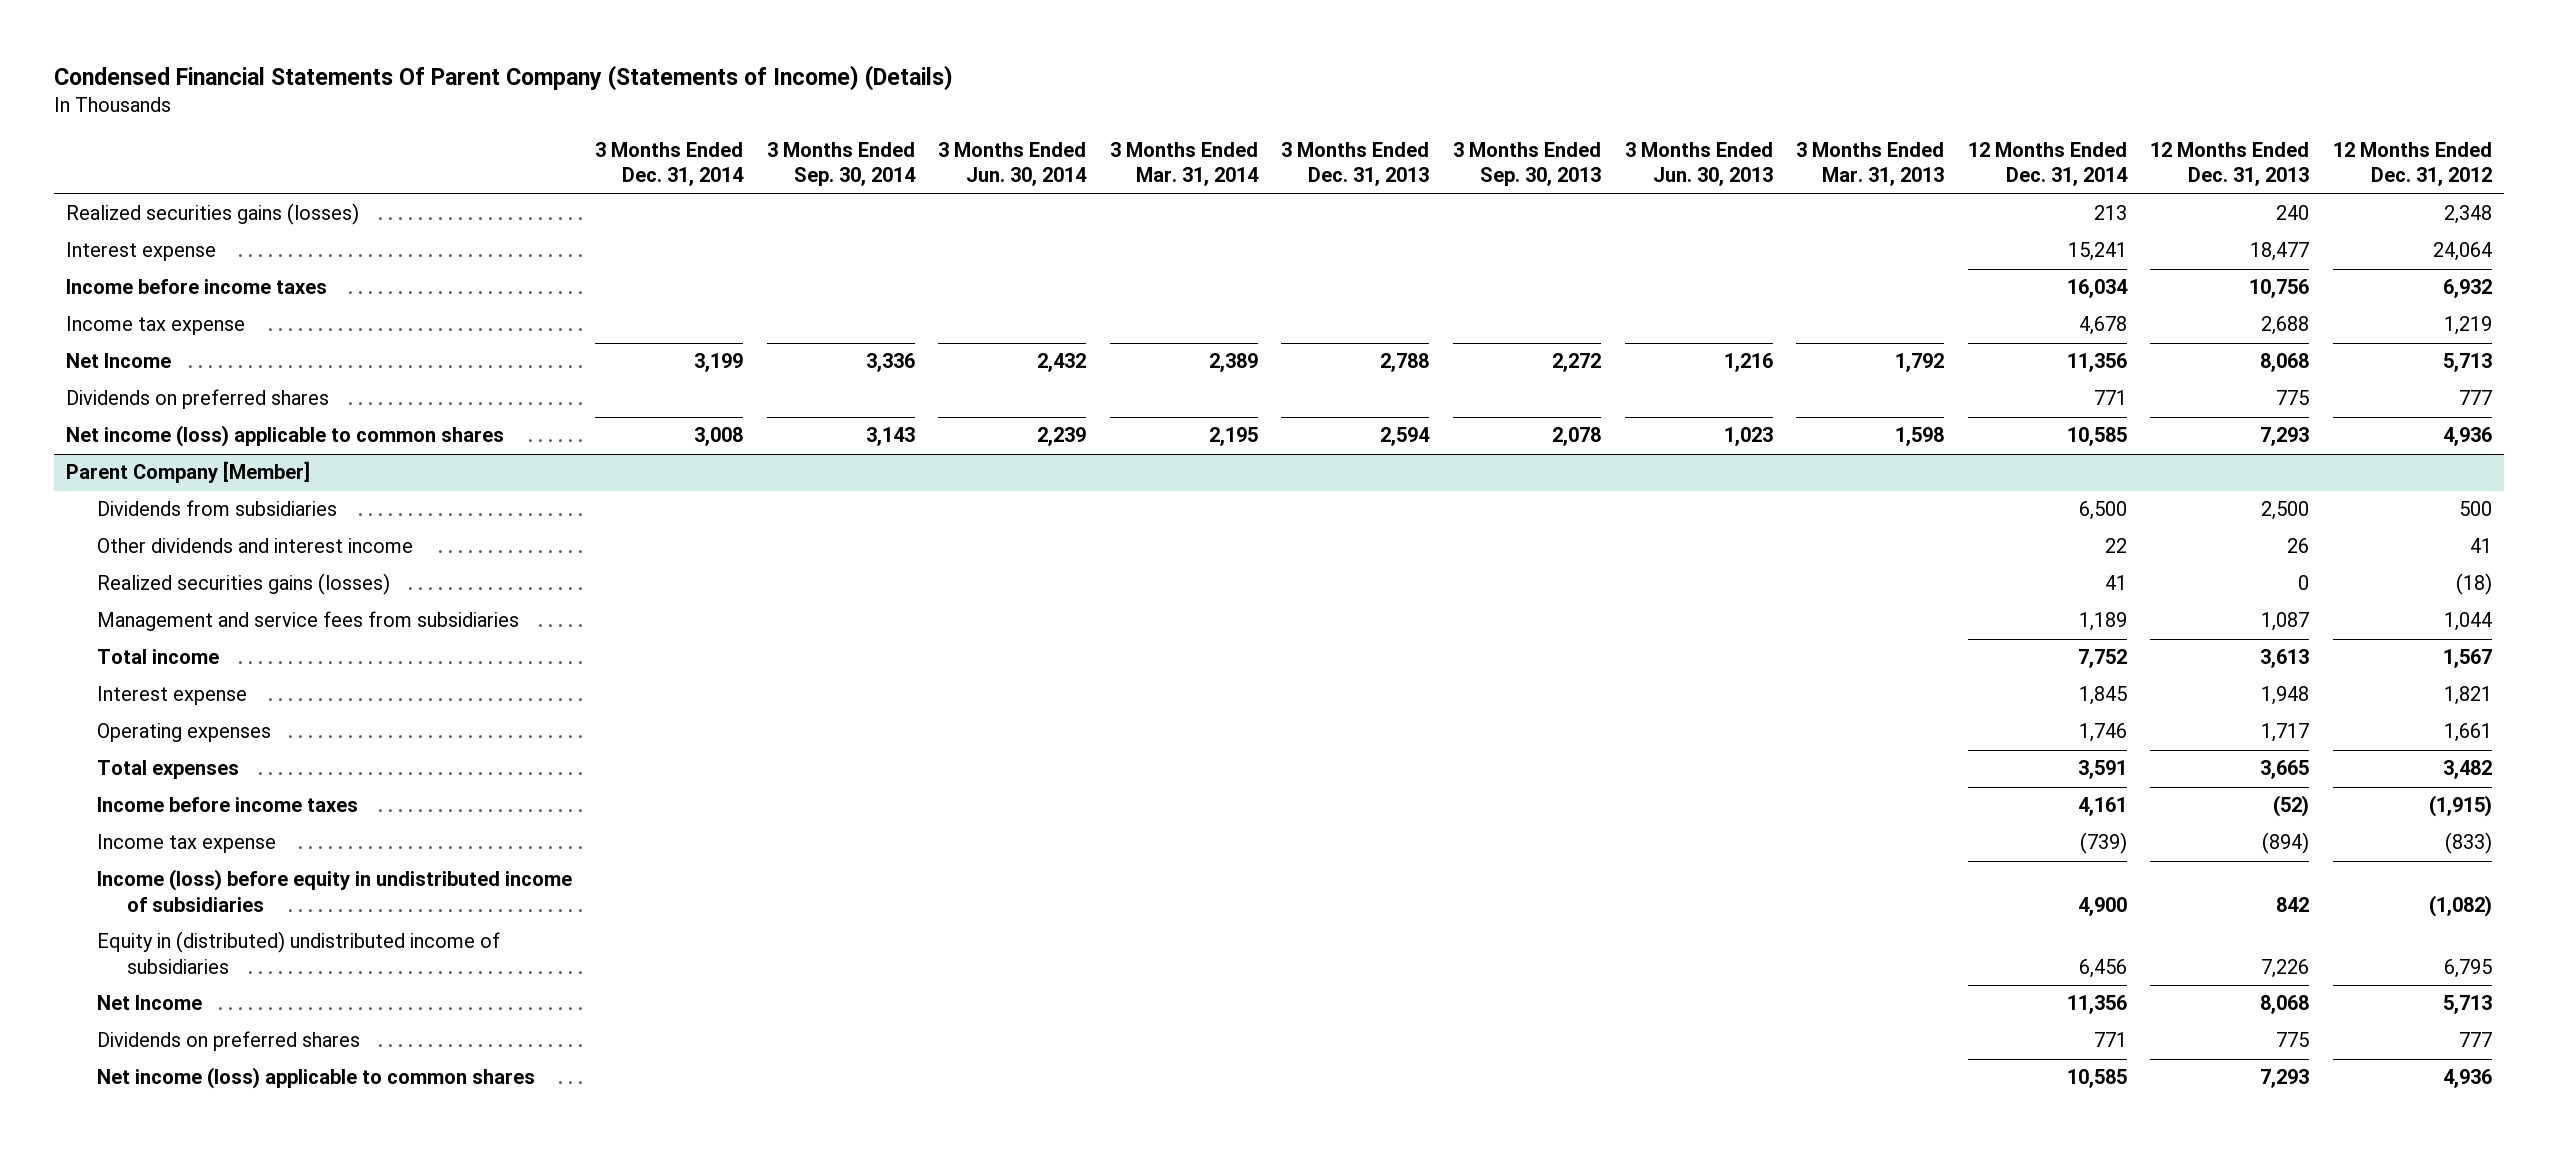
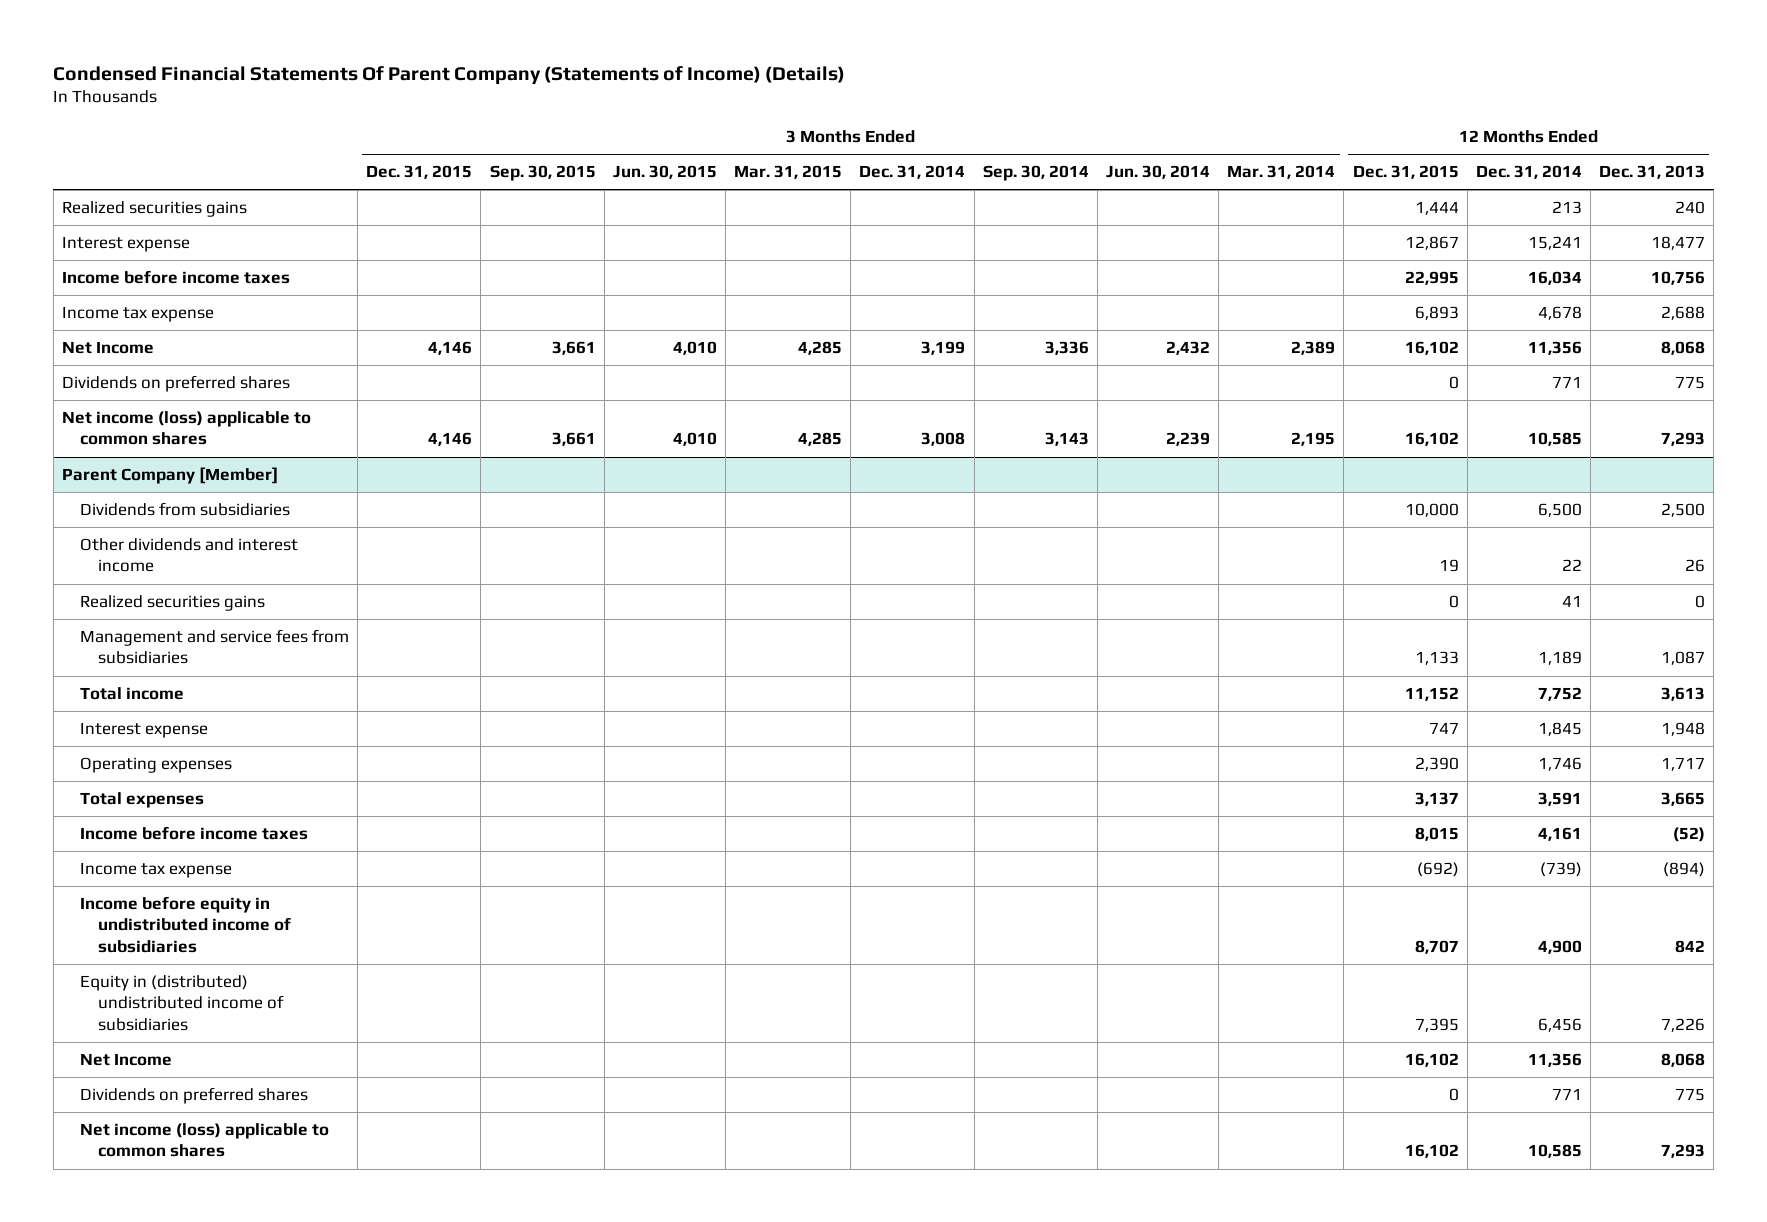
- | 3 Months Ended Dec. 31, 2014 | 3 Months Ended Sep. 30, 2014 | 3 Months Ended Jun. 30, 2014 | 3 Months Ended Mar. 31, 2014 | 3 Months Ended Dec. 31, 2013 | 3 Months Ended Sep. 30, 2013 | 3 Months Ended Jun. 30, 2013 | 3 Months Ended Mar. 31, 2013 | 12 Months Ended Dec. 31, 2014 | 12 Months Ended Dec. 31, 2013 | 12 Months Ended Dec. 31, 2012
+ | 3 Months Ended Dec. 31, 2015 | 3 Months Ended Sep. 30, 2015 | 3 Months Ended Jun. 30, 2015 | 3 Months Ended Mar. 31, 2015 | 3 Months Ended Dec. 31, 2014 | 3 Months Ended Sep. 30, 2014 | 3 Months Ended Jun. 30, 2014 | 3 Months Ended Mar. 31, 2014 | 12 Months Ended Dec. 31, 2015 | 12 Months Ended Dec. 31, 2014 | 12 Months Ended Dec. 31, 2013
- Realized securities gains (losses) | | | | | | | | | 213 | 240 | 2,348
+ Realized securities gains | | | | | | | | | 1,444 | 213 | 240
@ Parent Company [Member]
- Realized securities gains (losses) | | | | | | | | | 41 | 0 | (18)
+ Realized securities gains | | | | | | | | | 0 | 41 | 0
- Income (loss) before equity in undistributed income of subsidiaries | | | | | | | | | 4,900 | 842 | (1,082)
+ Income before equity in undistributed income of subsidiaries | | | | | | | | | 8,707 | 4,900 | 842

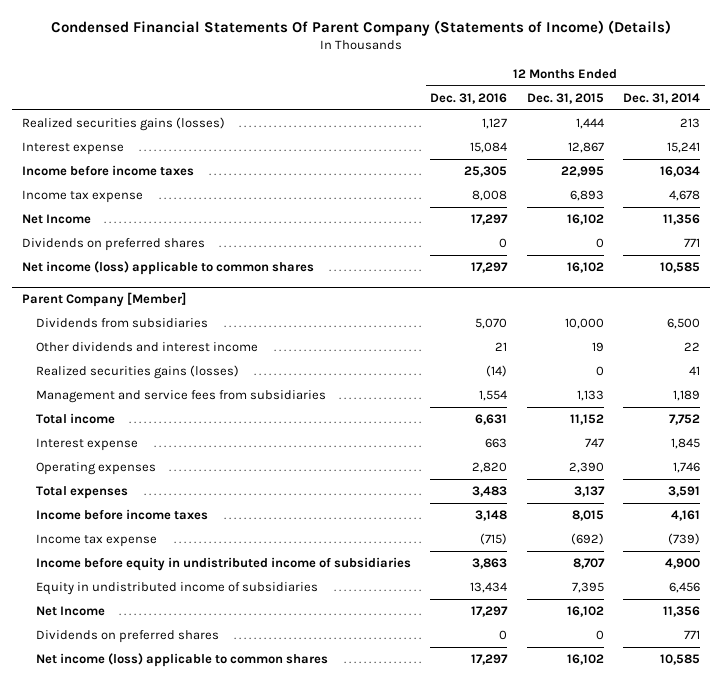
- | 3 Months Ended Dec. 31, 2015 | 3 Months Ended Sep. 30, 2015 | 3 Months Ended Jun. 30, 2015 | 3 Months Ended Mar. 31, 2015 | 3 Months Ended Dec. 31, 2014 | 3 Months Ended Sep. 30, 2014 | 3 Months Ended Jun. 30, 2014 | 3 Months Ended Mar. 31, 2014 | 12 Months Ended Dec. 31, 2015 | 12 Months Ended Dec. 31, 2014 | 12 Months Ended Dec. 31, 2013
+ | 12 Months Ended Dec. 31, 2016 | 12 Months Ended Dec. 31, 2015 | 12 Months Ended Dec. 31, 2014
- Realized securities gains | | | | | | | | | 1,444 | 213 | 240
+ Realized securities gains (losses) | 1,127 | 1,444 | 213
@ Parent Company [Member]
- Realized securities gains | | | | | | | | | 0 | 41 | 0
+ Realized securities gains (losses) | (14) | 0 | 41
- Equity in (distributed) undistributed income of subsidiaries | | | | | | | | | 7,395 | 6,456 | 7,226
+ Equity in undistributed income of subsidiaries | 13,434 | 7,395 | 6,456

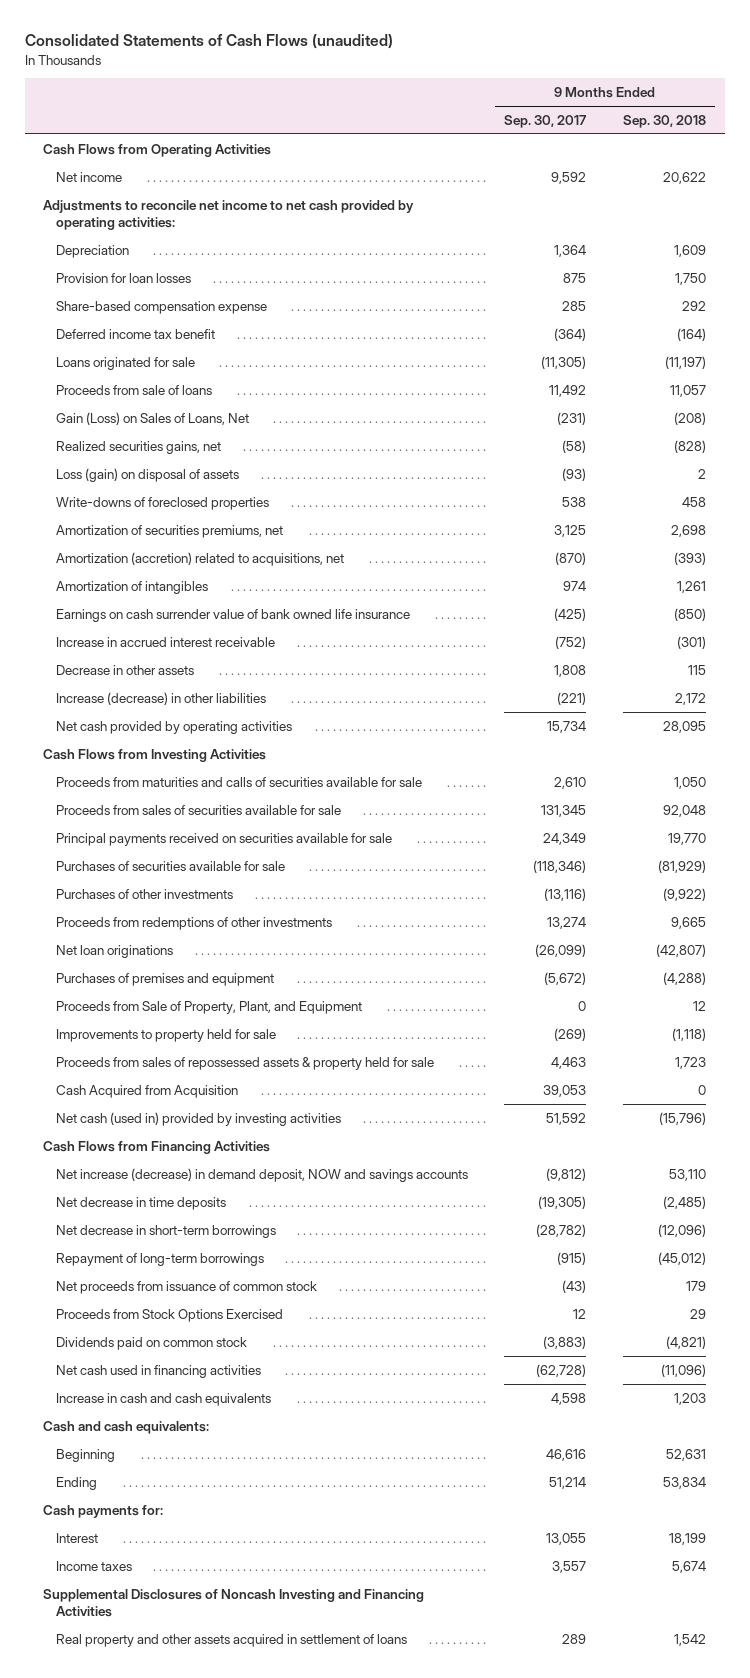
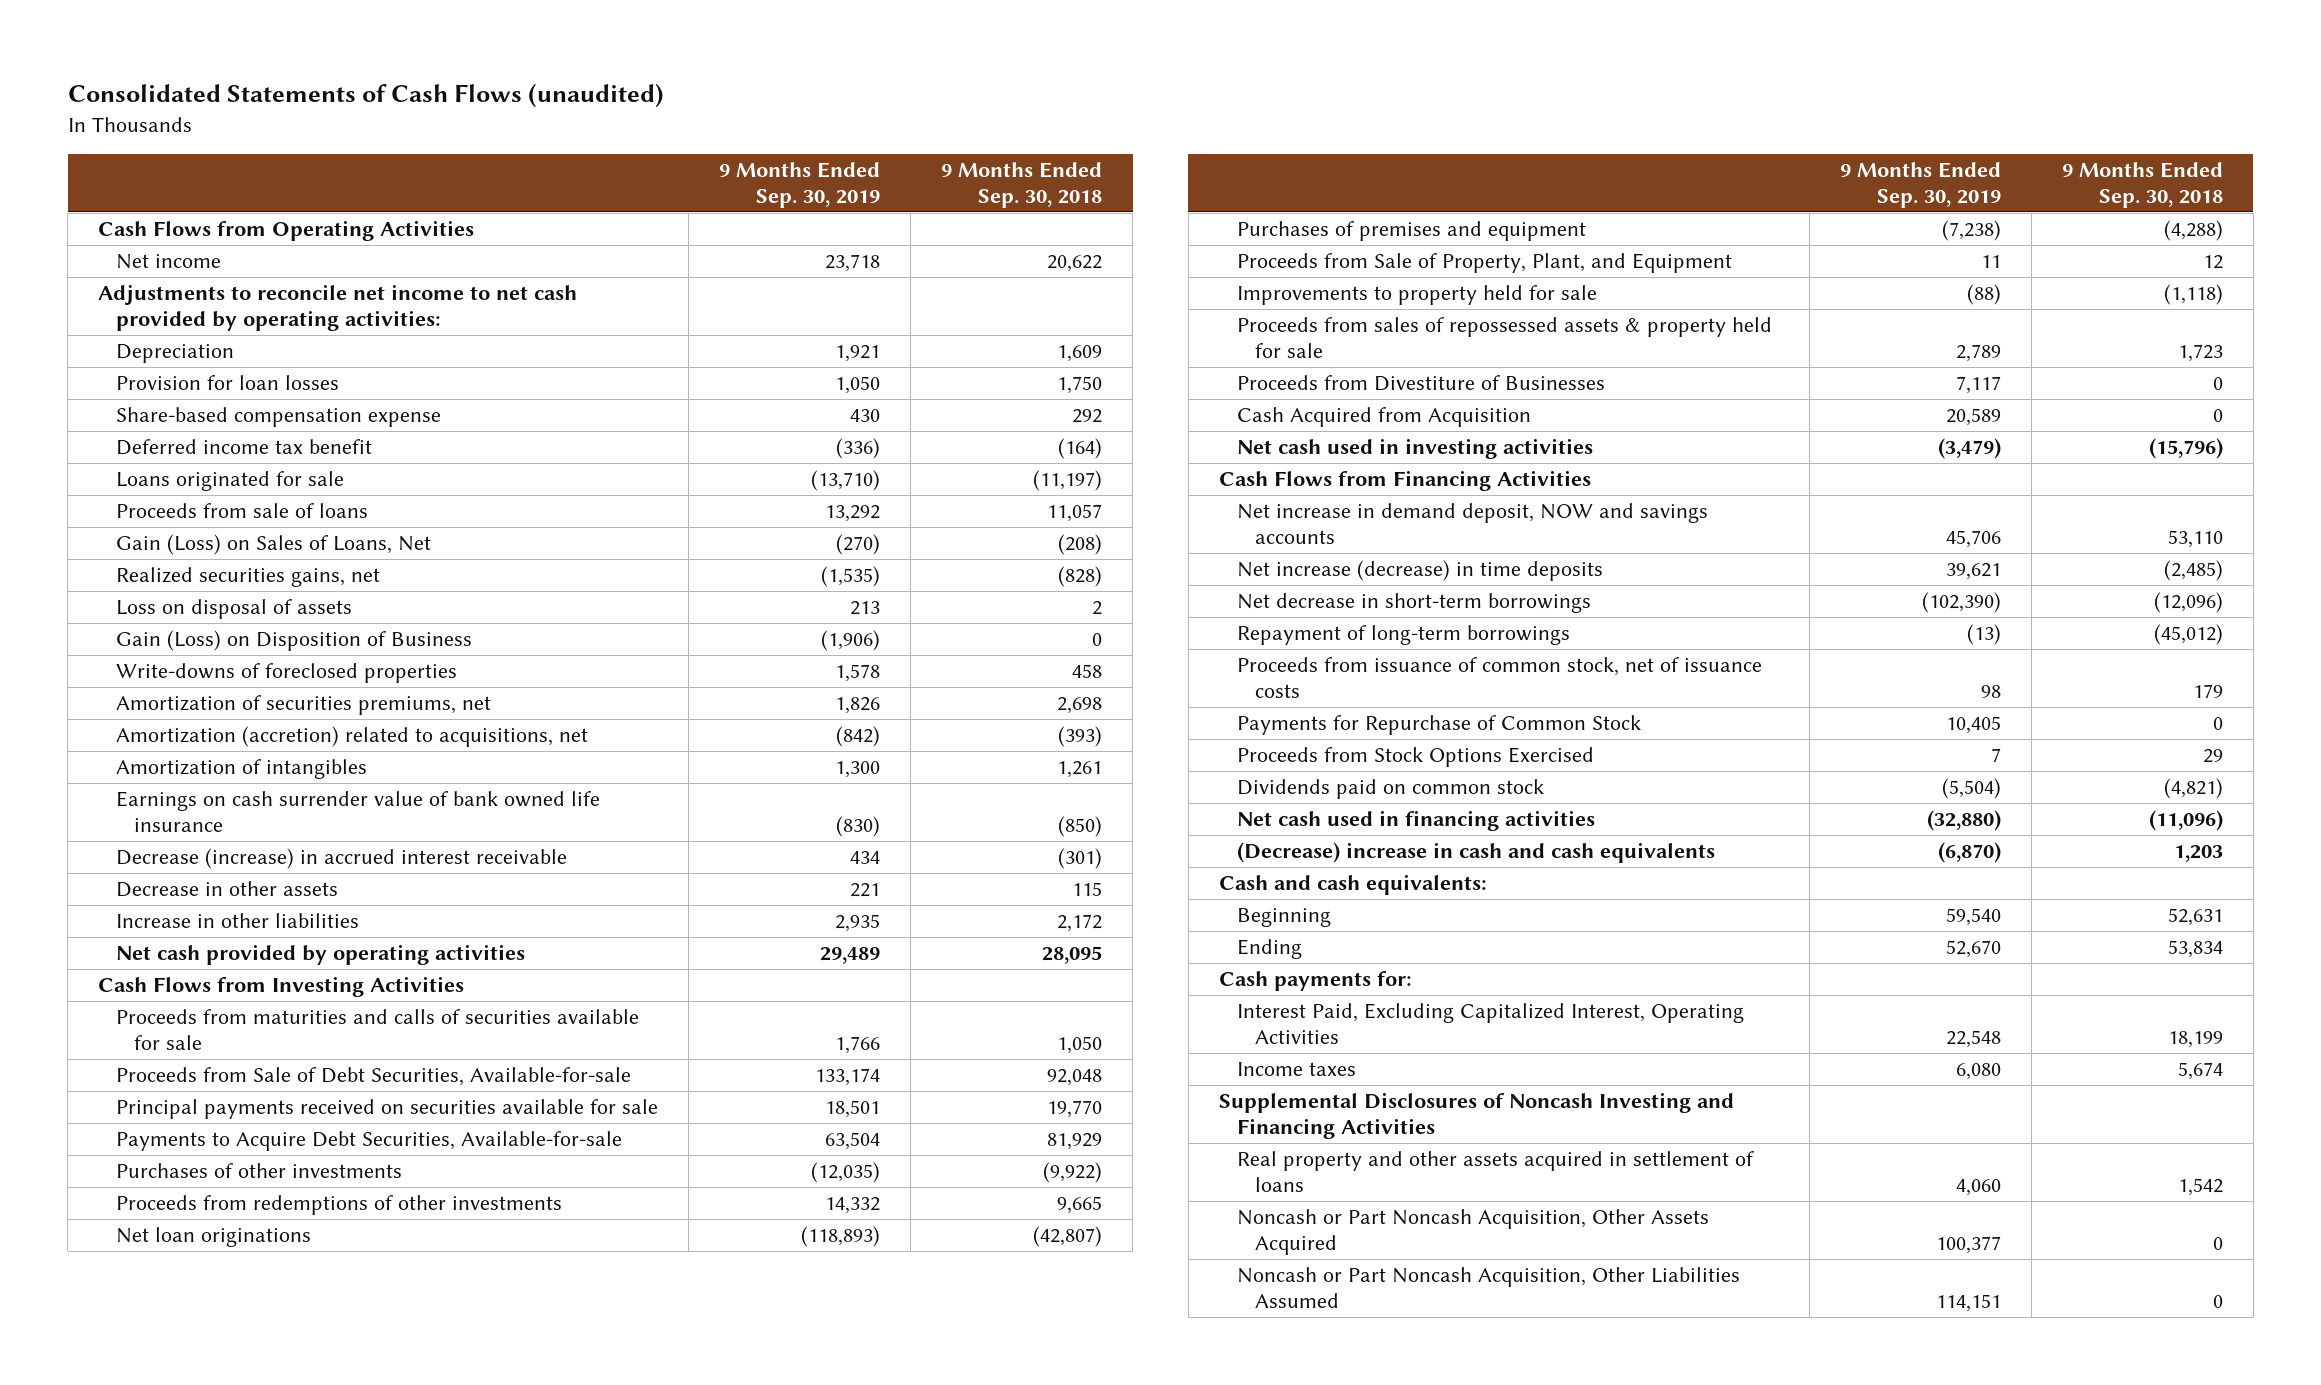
- | 9 Months Ended Sep. 30, 2017 | 9 Months Ended Sep. 30, 2018
+ | 9 Months Ended Sep. 30, 2019 | 9 Months Ended Sep. 30, 2018
- Loss (gain) on disposal of assets | (93) | 2
+ Loss on disposal of assets | 213 | 2
+ Gain (Loss) on Disposition of Business | (1,906) | 0
- Increase in accrued interest receivable | (752) | (301)
+ Decrease (increase) in accrued interest receivable | 434 | (301)
- Increase (decrease) in other liabilities | (221) | 2,172
+ Increase in other liabilities | 2,935 | 2,172
- Proceeds from sales of securities available for sale | 131,345 | 92,048
+ Proceeds from Sale of Debt Securities, Available-for-sale | 133,174 | 92,048
- Purchases of securities available for sale | (118,346) | (81,929)
+ Payments to Acquire Debt Securities, Available-for-sale | 63,504 | 81,929
+ Proceeds from Divestiture of Businesses | 7,117 | 0
- Net cash (used in) provided by investing activities | 51,592 | (15,796)
+ Net cash used in investing activities | (3,479) | (15,796)
- Net increase (decrease) in demand deposit, NOW and savings accounts | (9,812) | 53,110
- Net decrease in time deposits | (19,305) | (2,485)
+ Net increase in demand deposit, NOW and savings accounts | 45,706 | 53,110
+ Net increase (decrease) in time deposits | 39,621 | (2,485)
- Net proceeds from issuance of common stock | (43) | 179
+ Proceeds from issuance of common stock, net of issuance costs | 98 | 179
+ Payments for Repurchase of Common Stock | 10,405 | 0
- Increase in cash and cash equivalents | 4,598 | 1,203
+ (Decrease) increase in cash and cash equivalents | (6,870) | 1,203
- Interest | 13,055 | 18,199
+ Interest Paid, Excluding Capitalized Interest, Operating Activities | 22,548 | 18,199
+ Noncash or Part Noncash Acquisition, Other Assets Acquired | 100,377 | 0
+ Noncash or Part Noncash Acquisition, Other Liabilities Assumed | 114,151 | 0

